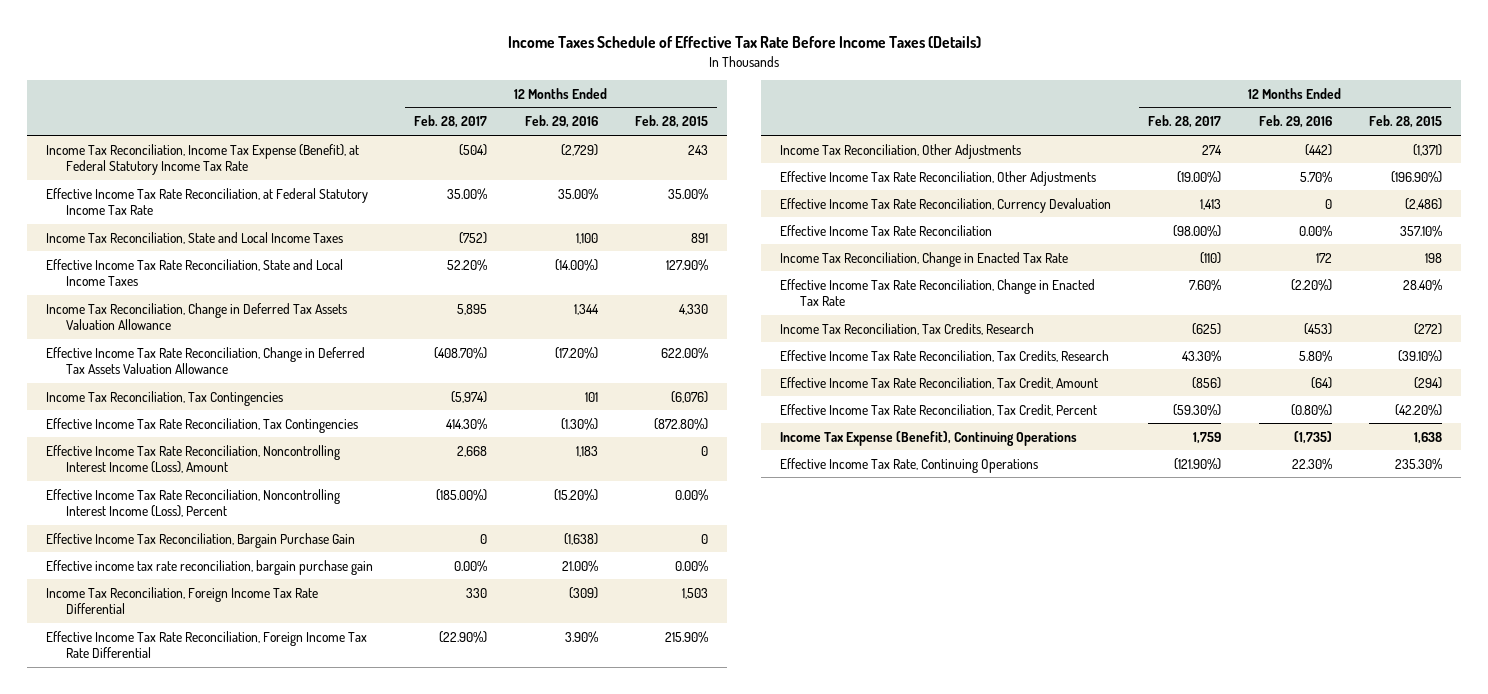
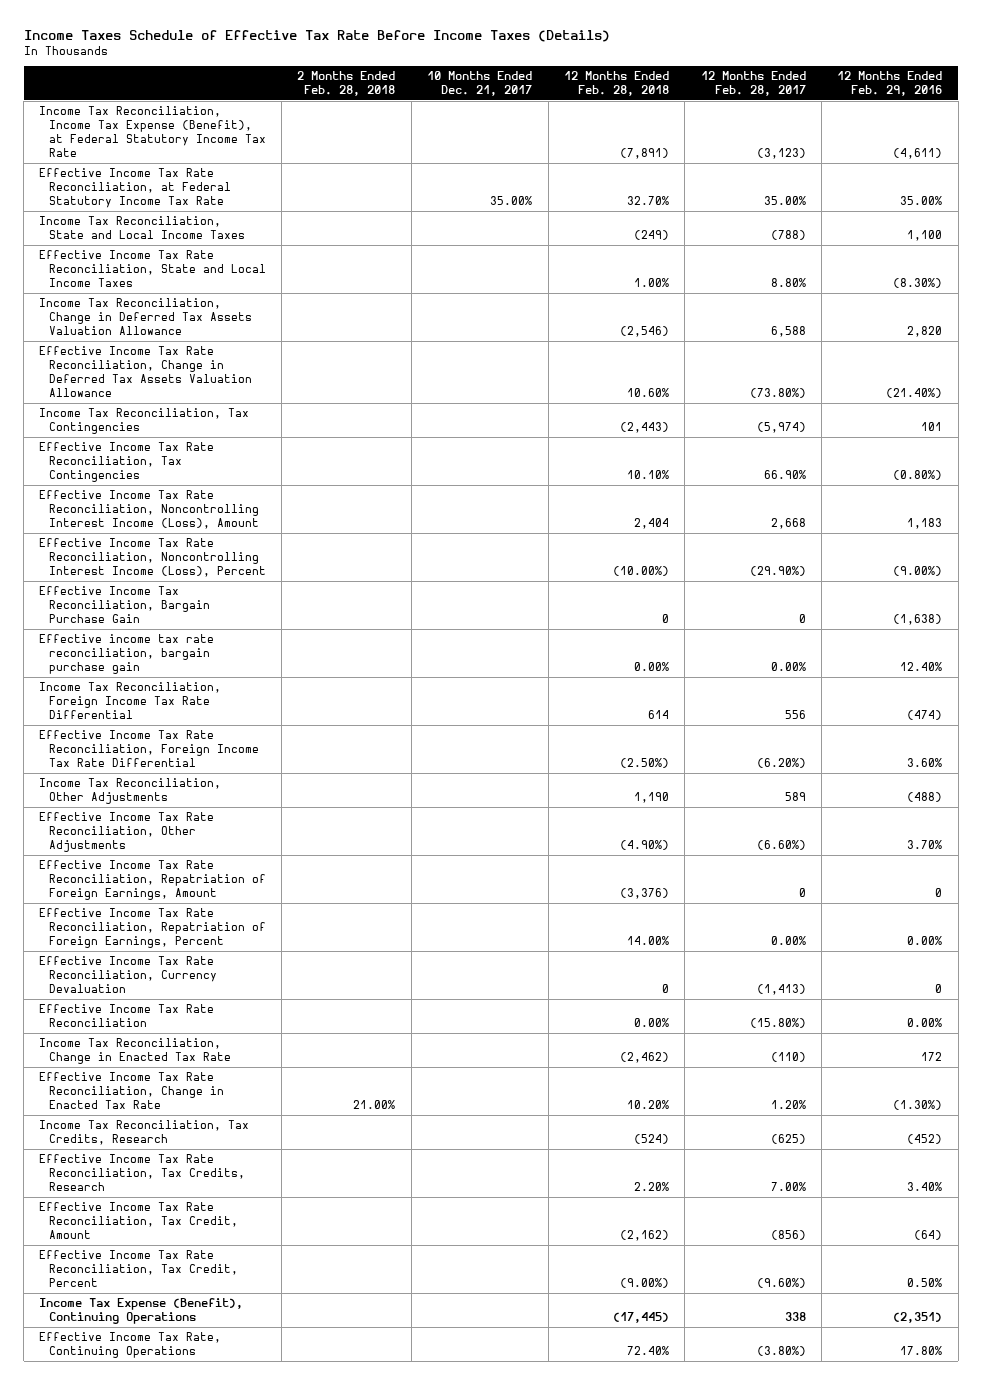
- | 12 Months Ended Feb. 28, 2017 | 12 Months Ended Feb. 29, 2016 | 12 Months Ended Feb. 28, 2015
+ | 2 Months Ended Feb. 28, 2018 | 10 Months Ended Dec. 21, 2017 | 12 Months Ended Feb. 28, 2018 | 12 Months Ended Feb. 28, 2017 | 12 Months Ended Feb. 29, 2016
- Income Tax Reconciliation, Income Tax Expense (Benefit), at Federal Statutory Income Tax Rate | (504) | (2,729) | 243
+ Income Tax Reconciliation, Income Tax Expense (Benefit), at Federal Statutory Income Tax Rate | | | (7,891) | (3,123) | (4,611)
- Income Tax Reconciliation, State and Local Income Taxes | (752) | 1,100 | 891
- Effective Income Tax Rate Reconciliation, State and Local Income Taxes | 52.20% | (14.00%) | 127.90%
- Income Tax Reconciliation, Change in Deferred Tax Assets Valuation Allowance | 5,895 | 1,344 | 4,330
- Effective Income Tax Rate Reconciliation, Change in Deferred Tax Assets Valuation Allowance | (408.70%) | (17.20%) | 622.00%
+ Income Tax Reconciliation, State and Local Income Taxes | | | (249) | (788) | 1,100
+ Effective Income Tax Rate Reconciliation, State and Local Income Taxes | | | 1.00% | 8.80% | (8.30%)
+ Income Tax Reconciliation, Change in Deferred Tax Assets Valuation Allowance | | | (2,546) | 6,588 | 2,820
+ Effective Income Tax Rate Reconciliation, Change in Deferred Tax Assets Valuation Allowance | | | 10.60% | (73.80%) | (21.40%)
- Effective Income Tax Rate Reconciliation, Tax Contingencies | 414.30% | (1.30%) | (872.80%)
+ Effective Income Tax Rate Reconciliation, Tax Contingencies | | | 10.10% | 66.90% | (0.80%)
- Effective Income Tax Rate Reconciliation, Noncontrolling Interest Income (Loss), Percent | (185.00%) | (15.20%) | 0.00%
+ Effective Income Tax Rate Reconciliation, Noncontrolling Interest Income (Loss), Percent | | | (10.00%) | (29.90%) | (9.00%)
- Effective income tax rate reconciliation, bargain purchase gain | 0.00% | 21.00% | 0.00%
- Income Tax Reconciliation, Foreign Income Tax Rate Differential | 330 | (309) | 1,503
- Effective Income Tax Rate Reconciliation, Foreign Income Tax Rate Differential | (22.90%) | 3.90% | 215.90%
- Income Tax Reconciliation, Other Adjustments | 274 | (442) | (1,371)
- Effective Income Tax Rate Reconciliation, Other Adjustments | (19.00%) | 5.70% | (196.90%)
- Effective Income Tax Rate Reconciliation, Currency Devaluation | 1,413 | 0 | (2,486)
- Effective Income Tax Rate Reconciliation | (98.00%) | 0.00% | 357.10%
+ Effective income tax rate reconciliation, bargain purchase gain | | | 0.00% | 0.00% | 12.40%
+ Income Tax Reconciliation, Foreign Income Tax Rate Differential | | | 614 | 556 | (474)
+ Effective Income Tax Rate Reconciliation, Foreign Income Tax Rate Differential | | | (2.50%) | (6.20%) | 3.60%
+ Income Tax Reconciliation, Other Adjustments | | | 1,190 | 589 | (488)
+ Effective Income Tax Rate Reconciliation, Other Adjustments | | | (4.90%) | (6.60%) | 3.70%
+ Effective Income Tax Rate Reconciliation, Repatriation of Foreign Earnings, Amount | | | (3,376) | 0 | 0
+ Effective Income Tax Rate Reconciliation, Repatriation of Foreign Earnings, Percent | | | 14.00% | 0.00% | 0.00%
+ Effective Income Tax Rate Reconciliation, Currency Devaluation | | | 0 | (1,413) | 0
+ Effective Income Tax Rate Reconciliation | | | 0.00% | (15.80%) | 0.00%
- Effective Income Tax Rate Reconciliation, Change in Enacted Tax Rate | 7.60% | (2.20%) | 28.40%
- Income Tax Reconciliation, Tax Credits, Research | (625) | (453) | (272)
- Effective Income Tax Rate Reconciliation, Tax Credits, Research | 43.30% | 5.80% | (39.10%)
+ Effective Income Tax Rate Reconciliation, Change in Enacted Tax Rate | 21.00% | | 10.20% | 1.20% | (1.30%)
+ Income Tax Reconciliation, Tax Credits, Research | | | (524) | (625) | (452)
+ Effective Income Tax Rate Reconciliation, Tax Credits, Research | | | 2.20% | 7.00% | 3.40%
- Effective Income Tax Rate Reconciliation, Tax Credit, Percent | (59.30%) | (0.80%) | (42.20%)
- Income Tax Expense (Benefit), Continuing Operations | 1,759 | (1,735) | 1,638
- Effective Income Tax Rate, Continuing Operations | (121.90%) | 22.30% | 235.30%
+ Effective Income Tax Rate Reconciliation, Tax Credit, Percent | | | (9.00%) | (9.60%) | 0.50%
+ Income Tax Expense (Benefit), Continuing Operations | | | (17,445) | 338 | (2,351)
+ Effective Income Tax Rate, Continuing Operations | | | 72.40% | (3.80%) | 17.80%

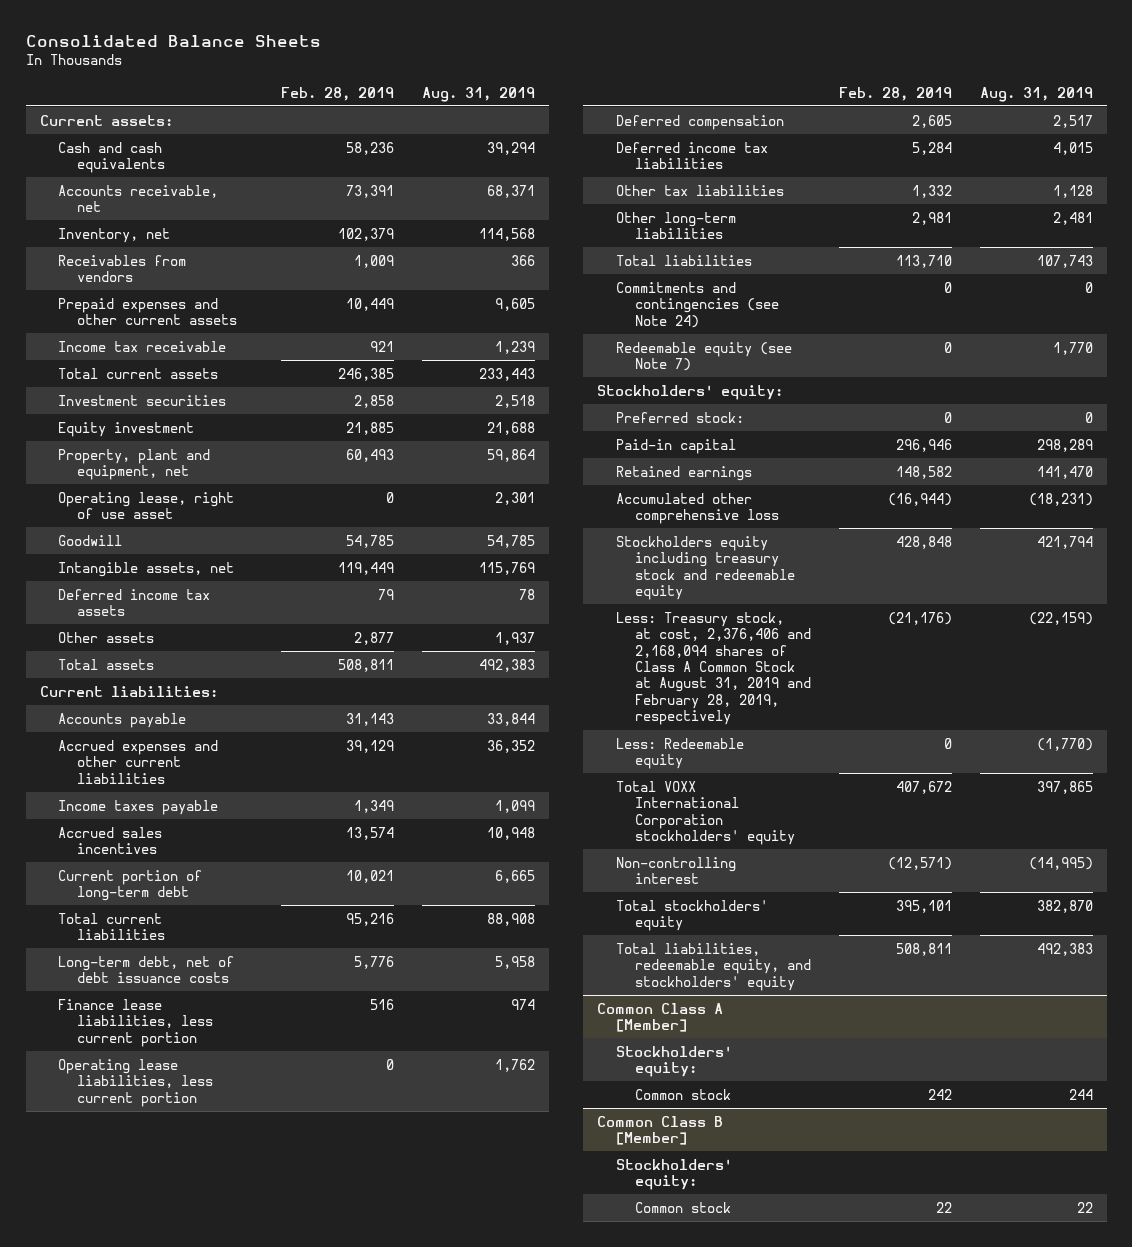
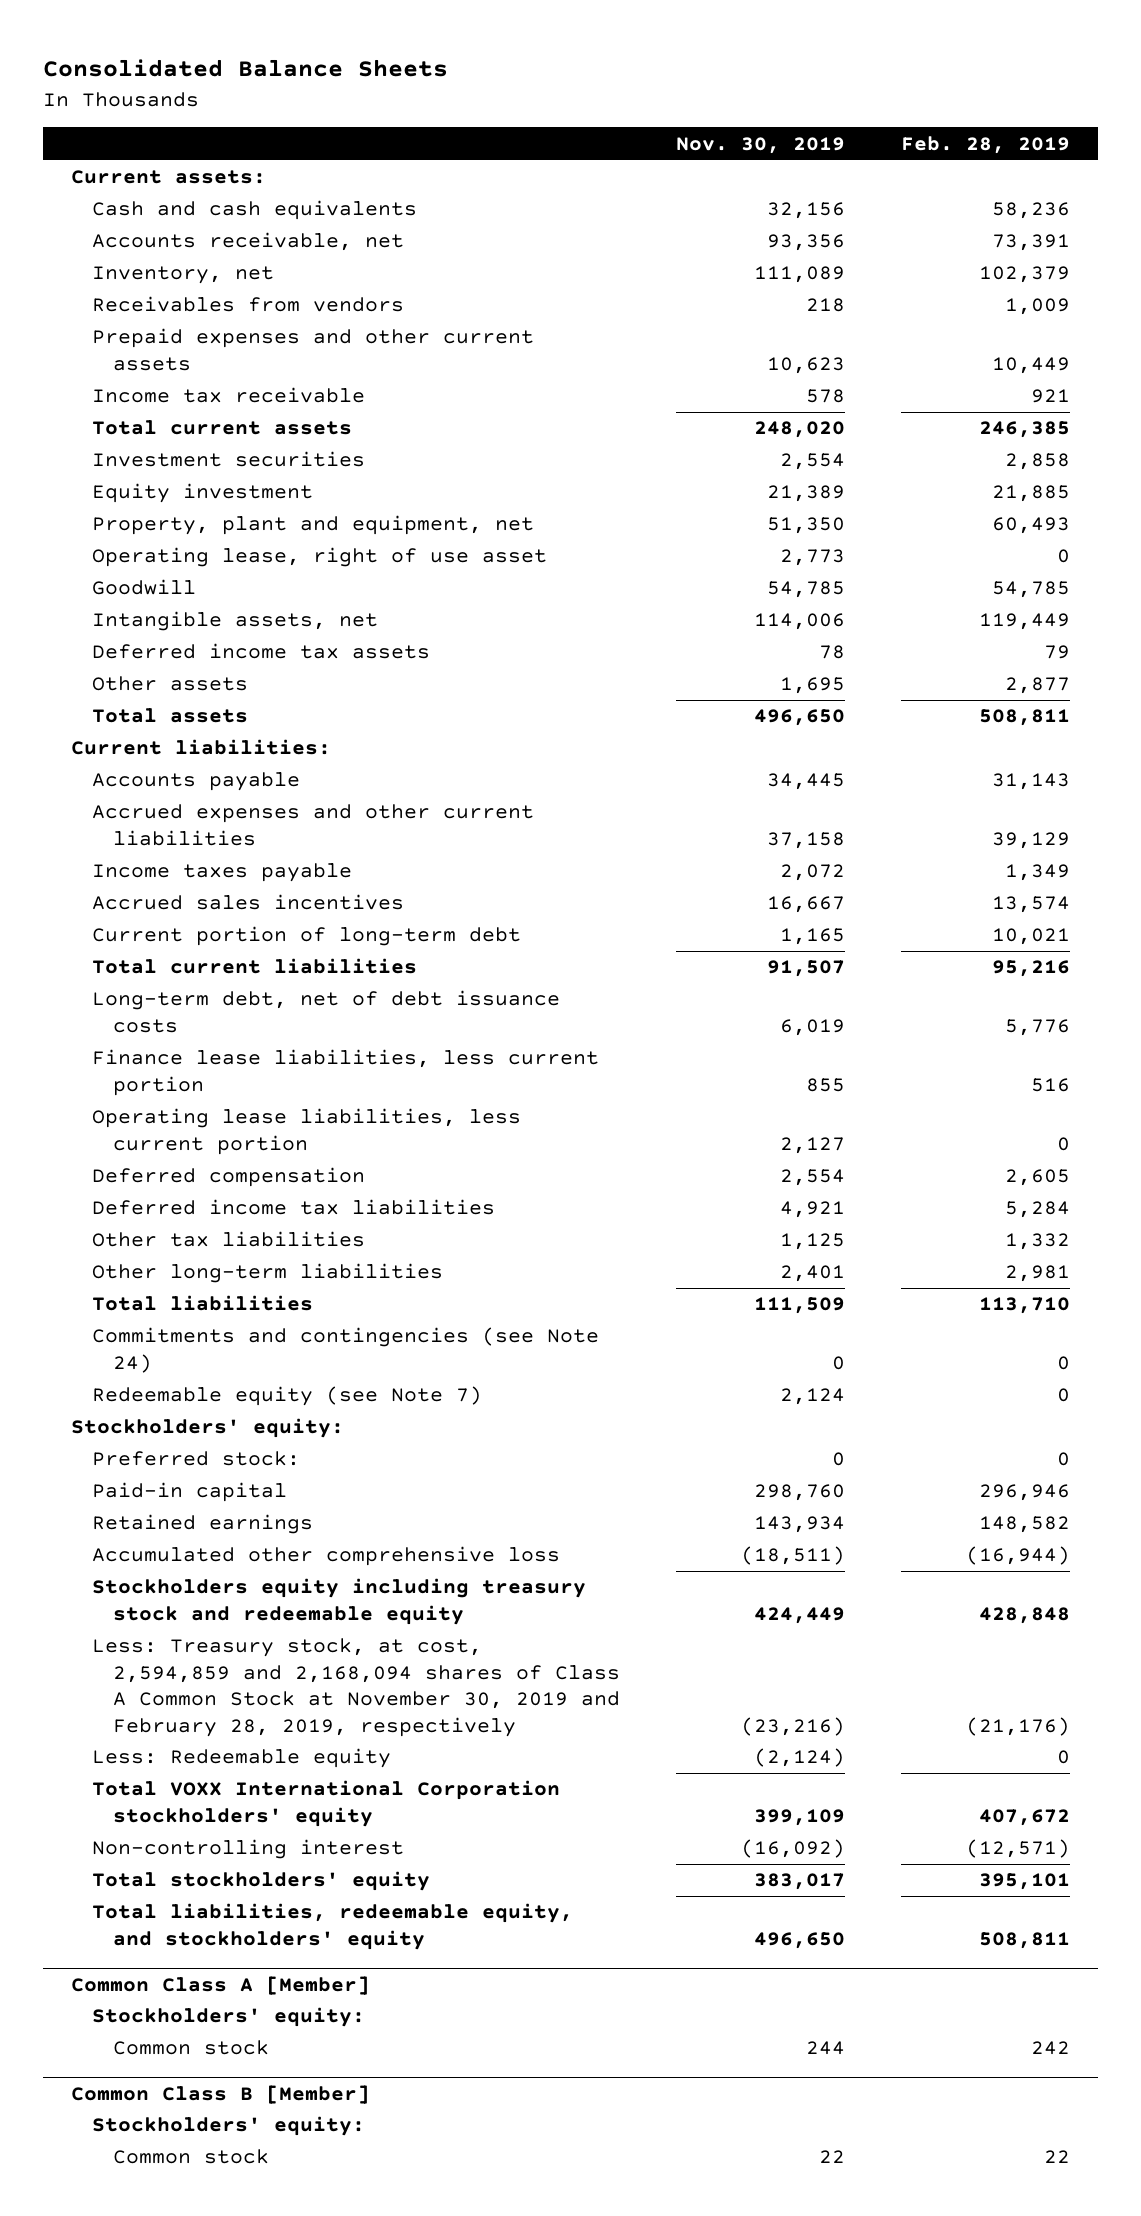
- | Feb. 28, 2019 | Aug. 31, 2019
+ | Nov. 30, 2019 | Feb. 28, 2019
- Less: Treasury stock, at cost, 2,376,406 and 2,168,094 shares of Class A Common Stock at August 31, 2019 and February 28, 2019, respectively | (21,176) | (22,159)
+ Less: Treasury stock, at cost, 2,594,859 and 2,168,094 shares of Class A Common Stock at November 30, 2019 and February 28, 2019, respectively | (23,216) | (21,176)

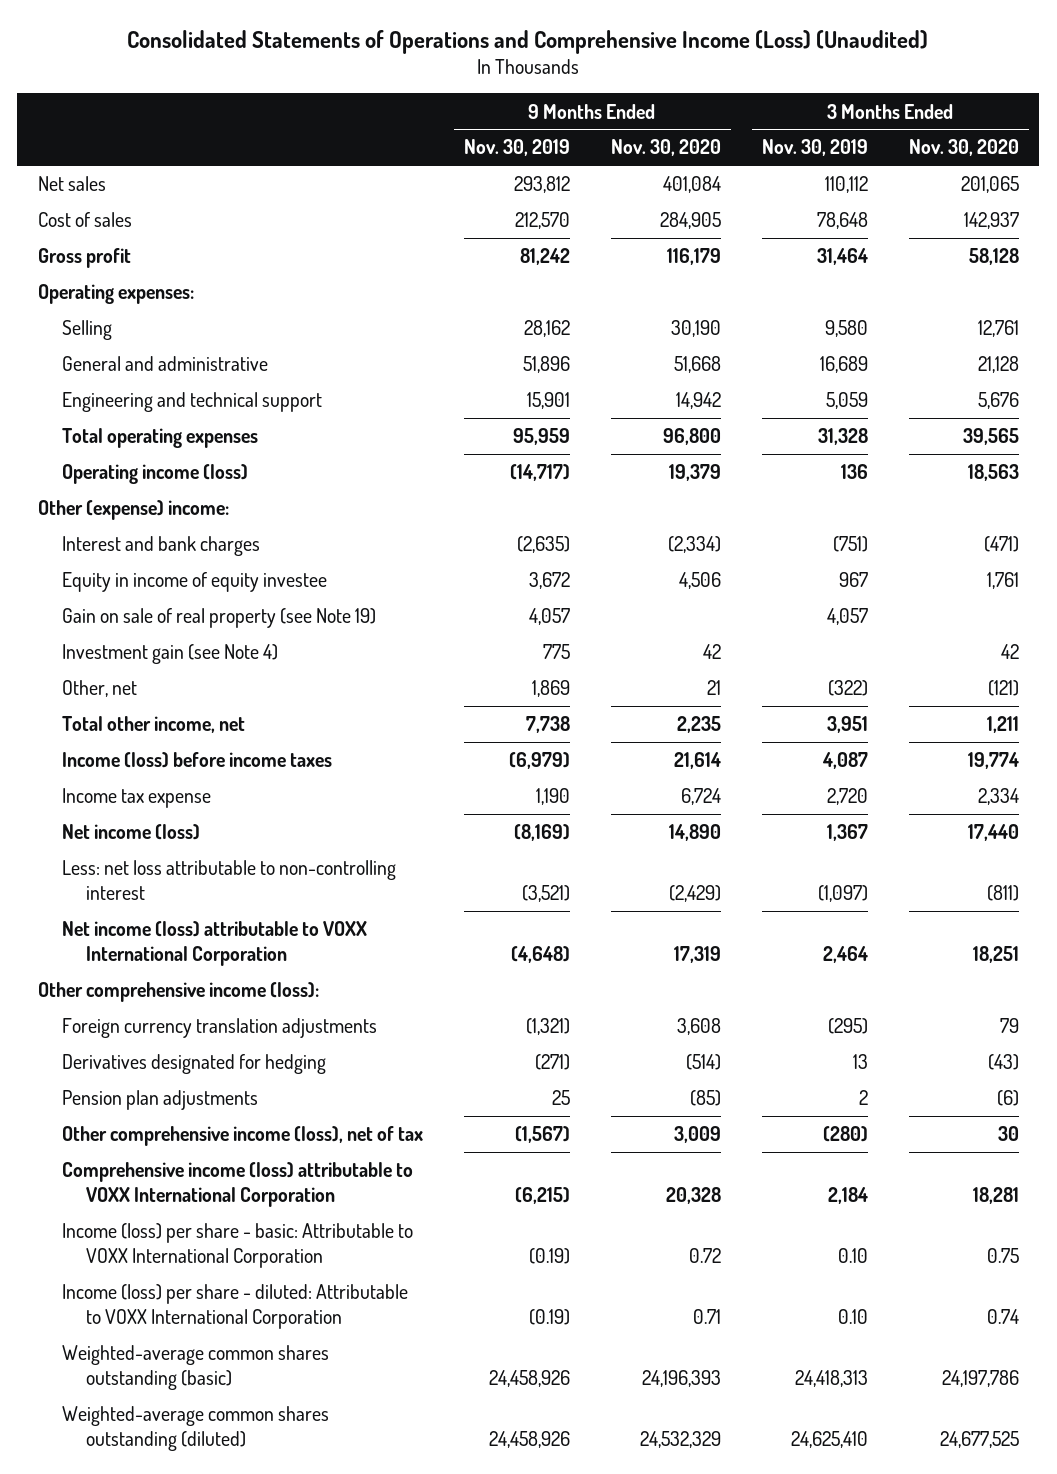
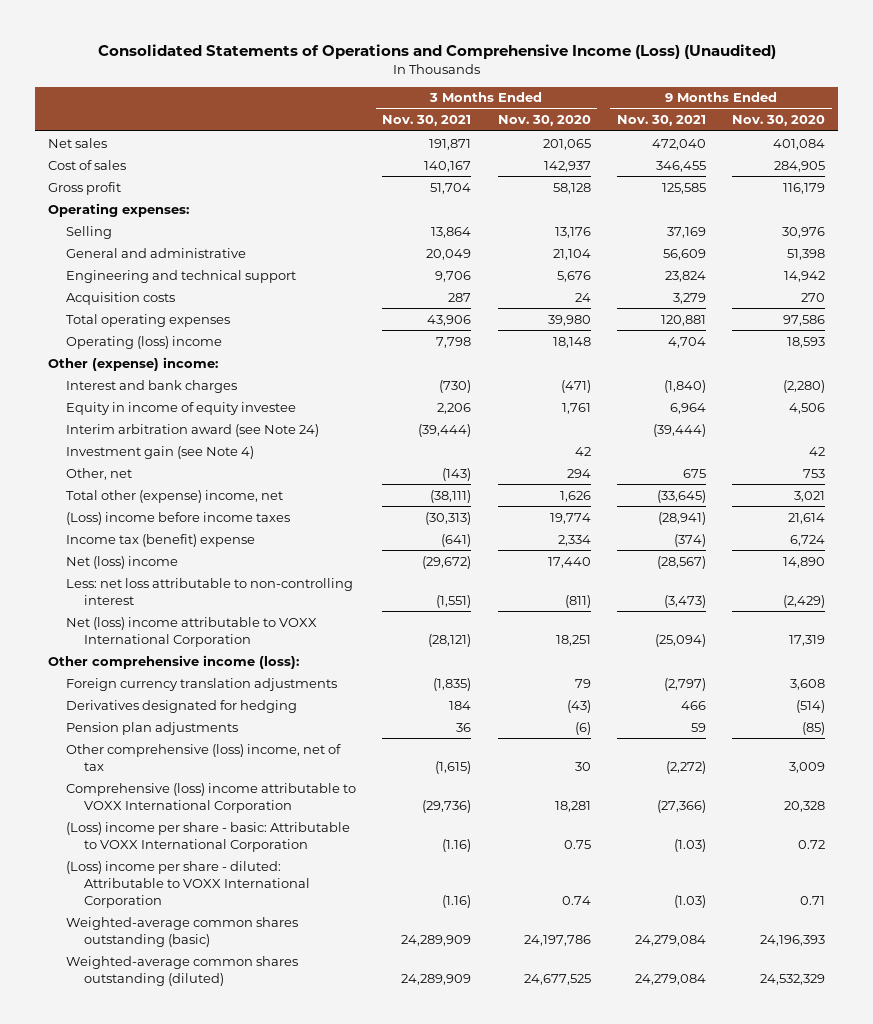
- | 9 Months Ended Nov. 30, 2019 | 9 Months Ended Nov. 30, 2020 | 3 Months Ended Nov. 30, 2019 | 3 Months Ended Nov. 30, 2020
+ | 3 Months Ended Nov. 30, 2021 | 3 Months Ended Nov. 30, 2020 | 9 Months Ended Nov. 30, 2021 | 9 Months Ended Nov. 30, 2020
- Selling | 28,162 | 30,190 | 9,580 | 12,761
- General and administrative | 51,896 | 51,668 | 16,689 | 21,128
+ Selling | 13,864 | 13,176 | 37,169 | 30,976
+ General and administrative | 20,049 | 21,104 | 56,609 | 51,398
- Total operating expenses | 95,959 | 96,800 | 31,328 | 39,565
- Operating income (loss) | (14,717) | 19,379 | 136 | 18,563
+ Acquisition costs | 287 | 24 | 3,279 | 270
+ Total operating expenses | 43,906 | 39,980 | 120,881 | 97,586
+ Operating (loss) income | 7,798 | 18,148 | 4,704 | 18,593
- Interest and bank charges | (2,635) | (2,334) | (751) | (471)
+ Interest and bank charges | (730) | (471) | (1,840) | (2,280)
- Gain on sale of real property (see Note 19) | 4,057 | | 4,057 |
+ Interim arbitration award (see Note 24) | (39,444) | | (39,444) |
- Other, net | 1,869 | 21 | (322) | (121)
- Total other income, net | 7,738 | 2,235 | 3,951 | 1,211
- Income (loss) before income taxes | (6,979) | 21,614 | 4,087 | 19,774
- Income tax expense | 1,190 | 6,724 | 2,720 | 2,334
- Net income (loss) | (8,169) | 14,890 | 1,367 | 17,440
+ Other, net | (143) | 294 | 675 | 753
+ Total other (expense) income, net | (38,111) | 1,626 | (33,645) | 3,021
+ (Loss) income before income taxes | (30,313) | 19,774 | (28,941) | 21,614
+ Income tax (benefit) expense | (641) | 2,334 | (374) | 6,724
+ Net (loss) income | (29,672) | 17,440 | (28,567) | 14,890
- Net income (loss) attributable to VOXX International Corporation | (4,648) | 17,319 | 2,464 | 18,251
+ Net (loss) income attributable to VOXX International Corporation | (28,121) | 18,251 | (25,094) | 17,319
- Other comprehensive income (loss), net of tax | (1,567) | 3,009 | (280) | 30
- Comprehensive income (loss) attributable to VOXX International Corporation | (6,215) | 20,328 | 2,184 | 18,281
- Income (loss) per share - basic: Attributable to VOXX International Corporation | (0.19) | 0.72 | 0.10 | 0.75
- Income (loss) per share - diluted: Attributable to VOXX International Corporation | (0.19) | 0.71 | 0.10 | 0.74
+ Other comprehensive (loss) income, net of tax | (1,615) | 30 | (2,272) | 3,009
+ Comprehensive (loss) income attributable to VOXX International Corporation | (29,736) | 18,281 | (27,366) | 20,328
+ (Loss) income per share - basic: Attributable to VOXX International Corporation | (1.16) | 0.75 | (1.03) | 0.72
+ (Loss) income per share - diluted: Attributable to VOXX International Corporation | (1.16) | 0.74 | (1.03) | 0.71

